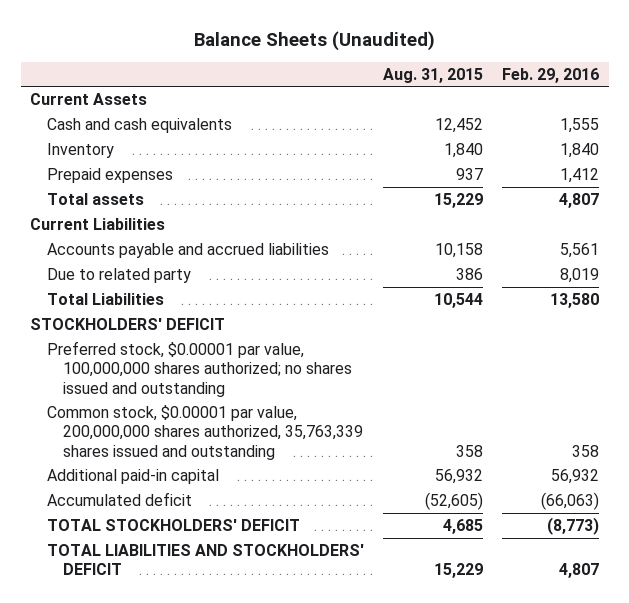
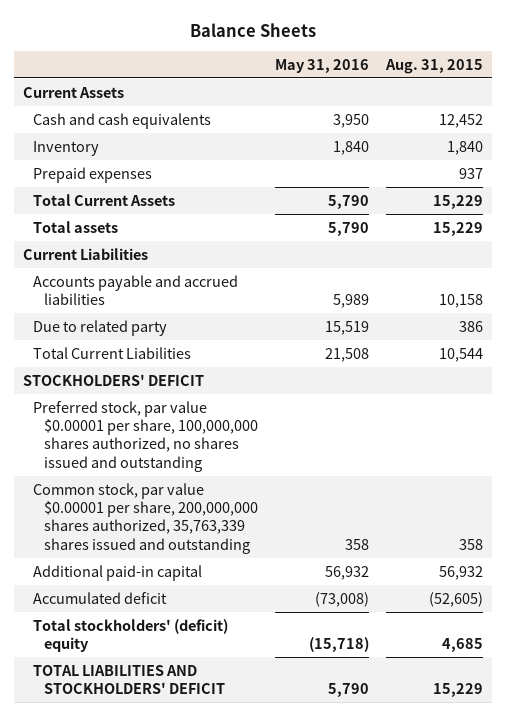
- Balance Sheets (Unaudited)
+ Balance Sheets
- | Aug. 31, 2015 | Feb. 29, 2016
+ | May 31, 2016 | Aug. 31, 2015
+ Total Current Assets | 5,790 | 15,229
- Total Liabilities | 10,544 | 13,580
+ Total Current Liabilities | 21,508 | 10,544
- Preferred stock, $0.00001 par value, 100,000,000 shares authorized; no shares issued and outstanding
- Common stock, $0.00001 par value, 200,000,000 shares authorized, 35,763,339 shares issued and outstanding | 358 | 358
+ Preferred stock, par value $0.00001 per share, 100,000,000 shares authorized, no shares issued and outstanding
+ Common stock, par value $0.00001 per share, 200,000,000 shares authorized, 35,763,339 shares issued and outstanding | 358 | 358
- TOTAL STOCKHOLDERS' DEFICIT | 4,685 | (8,773)
+ Total stockholders' (deficit) equity | (15,718) | 4,685

